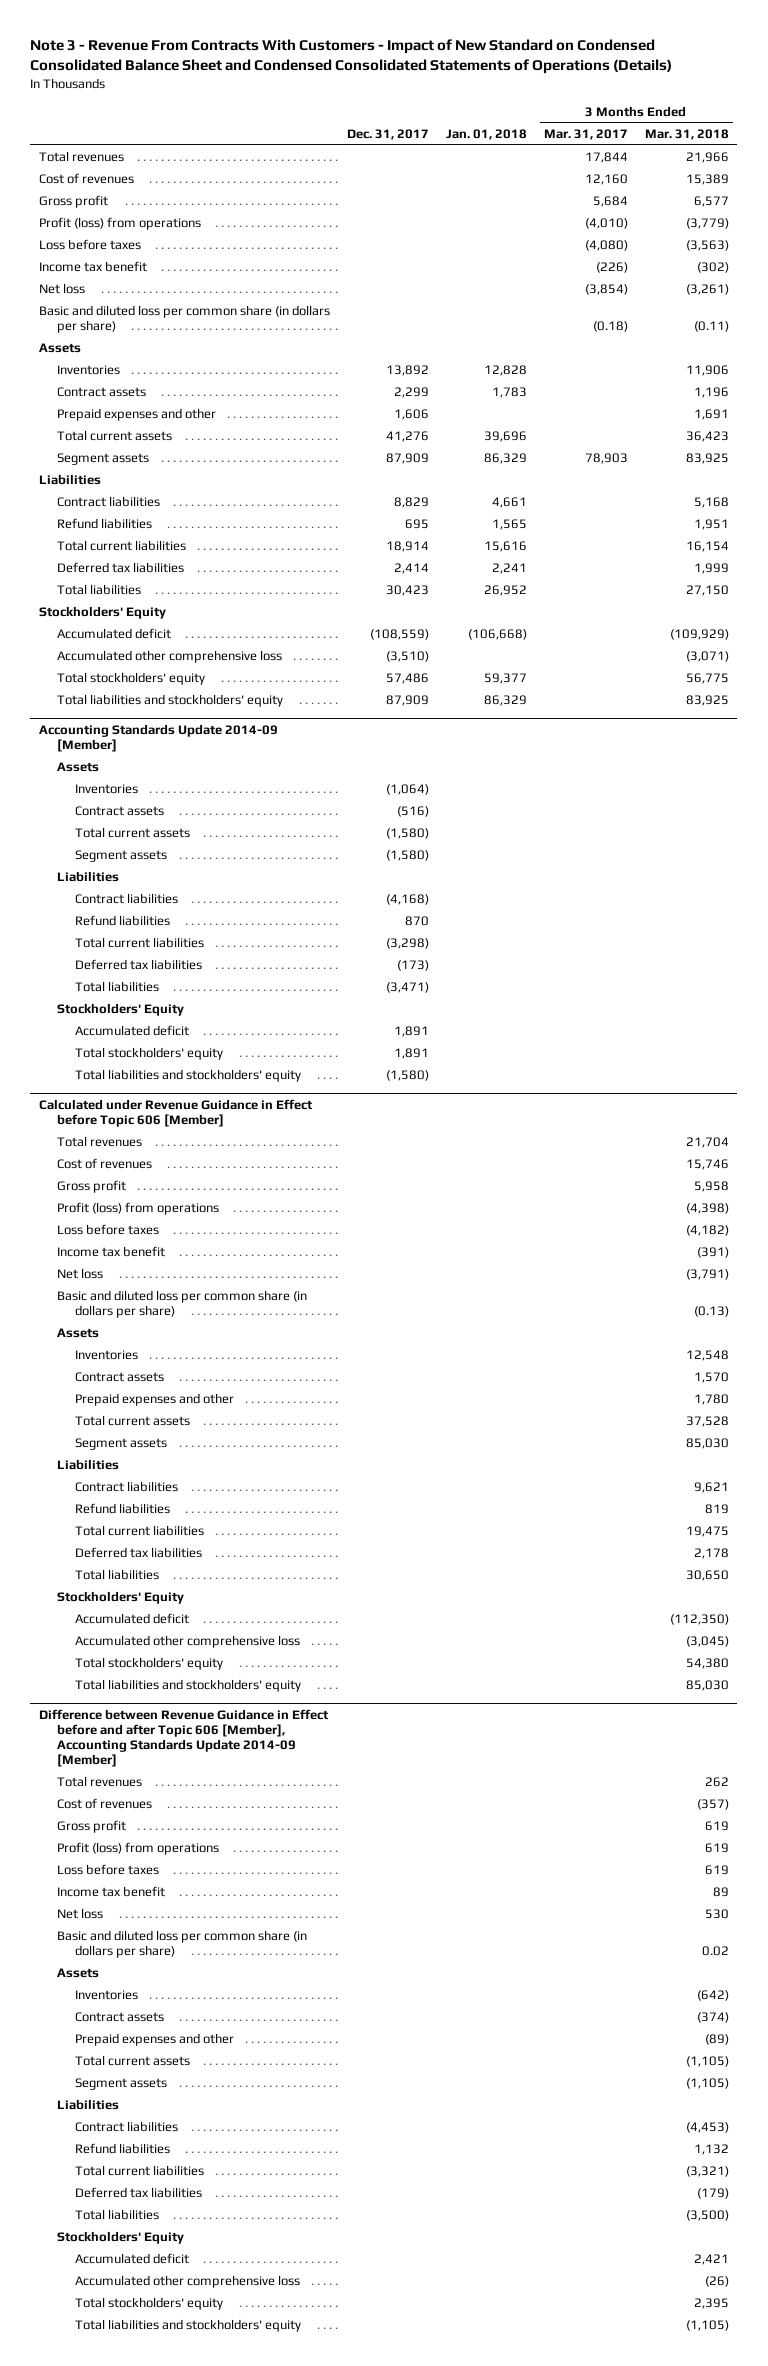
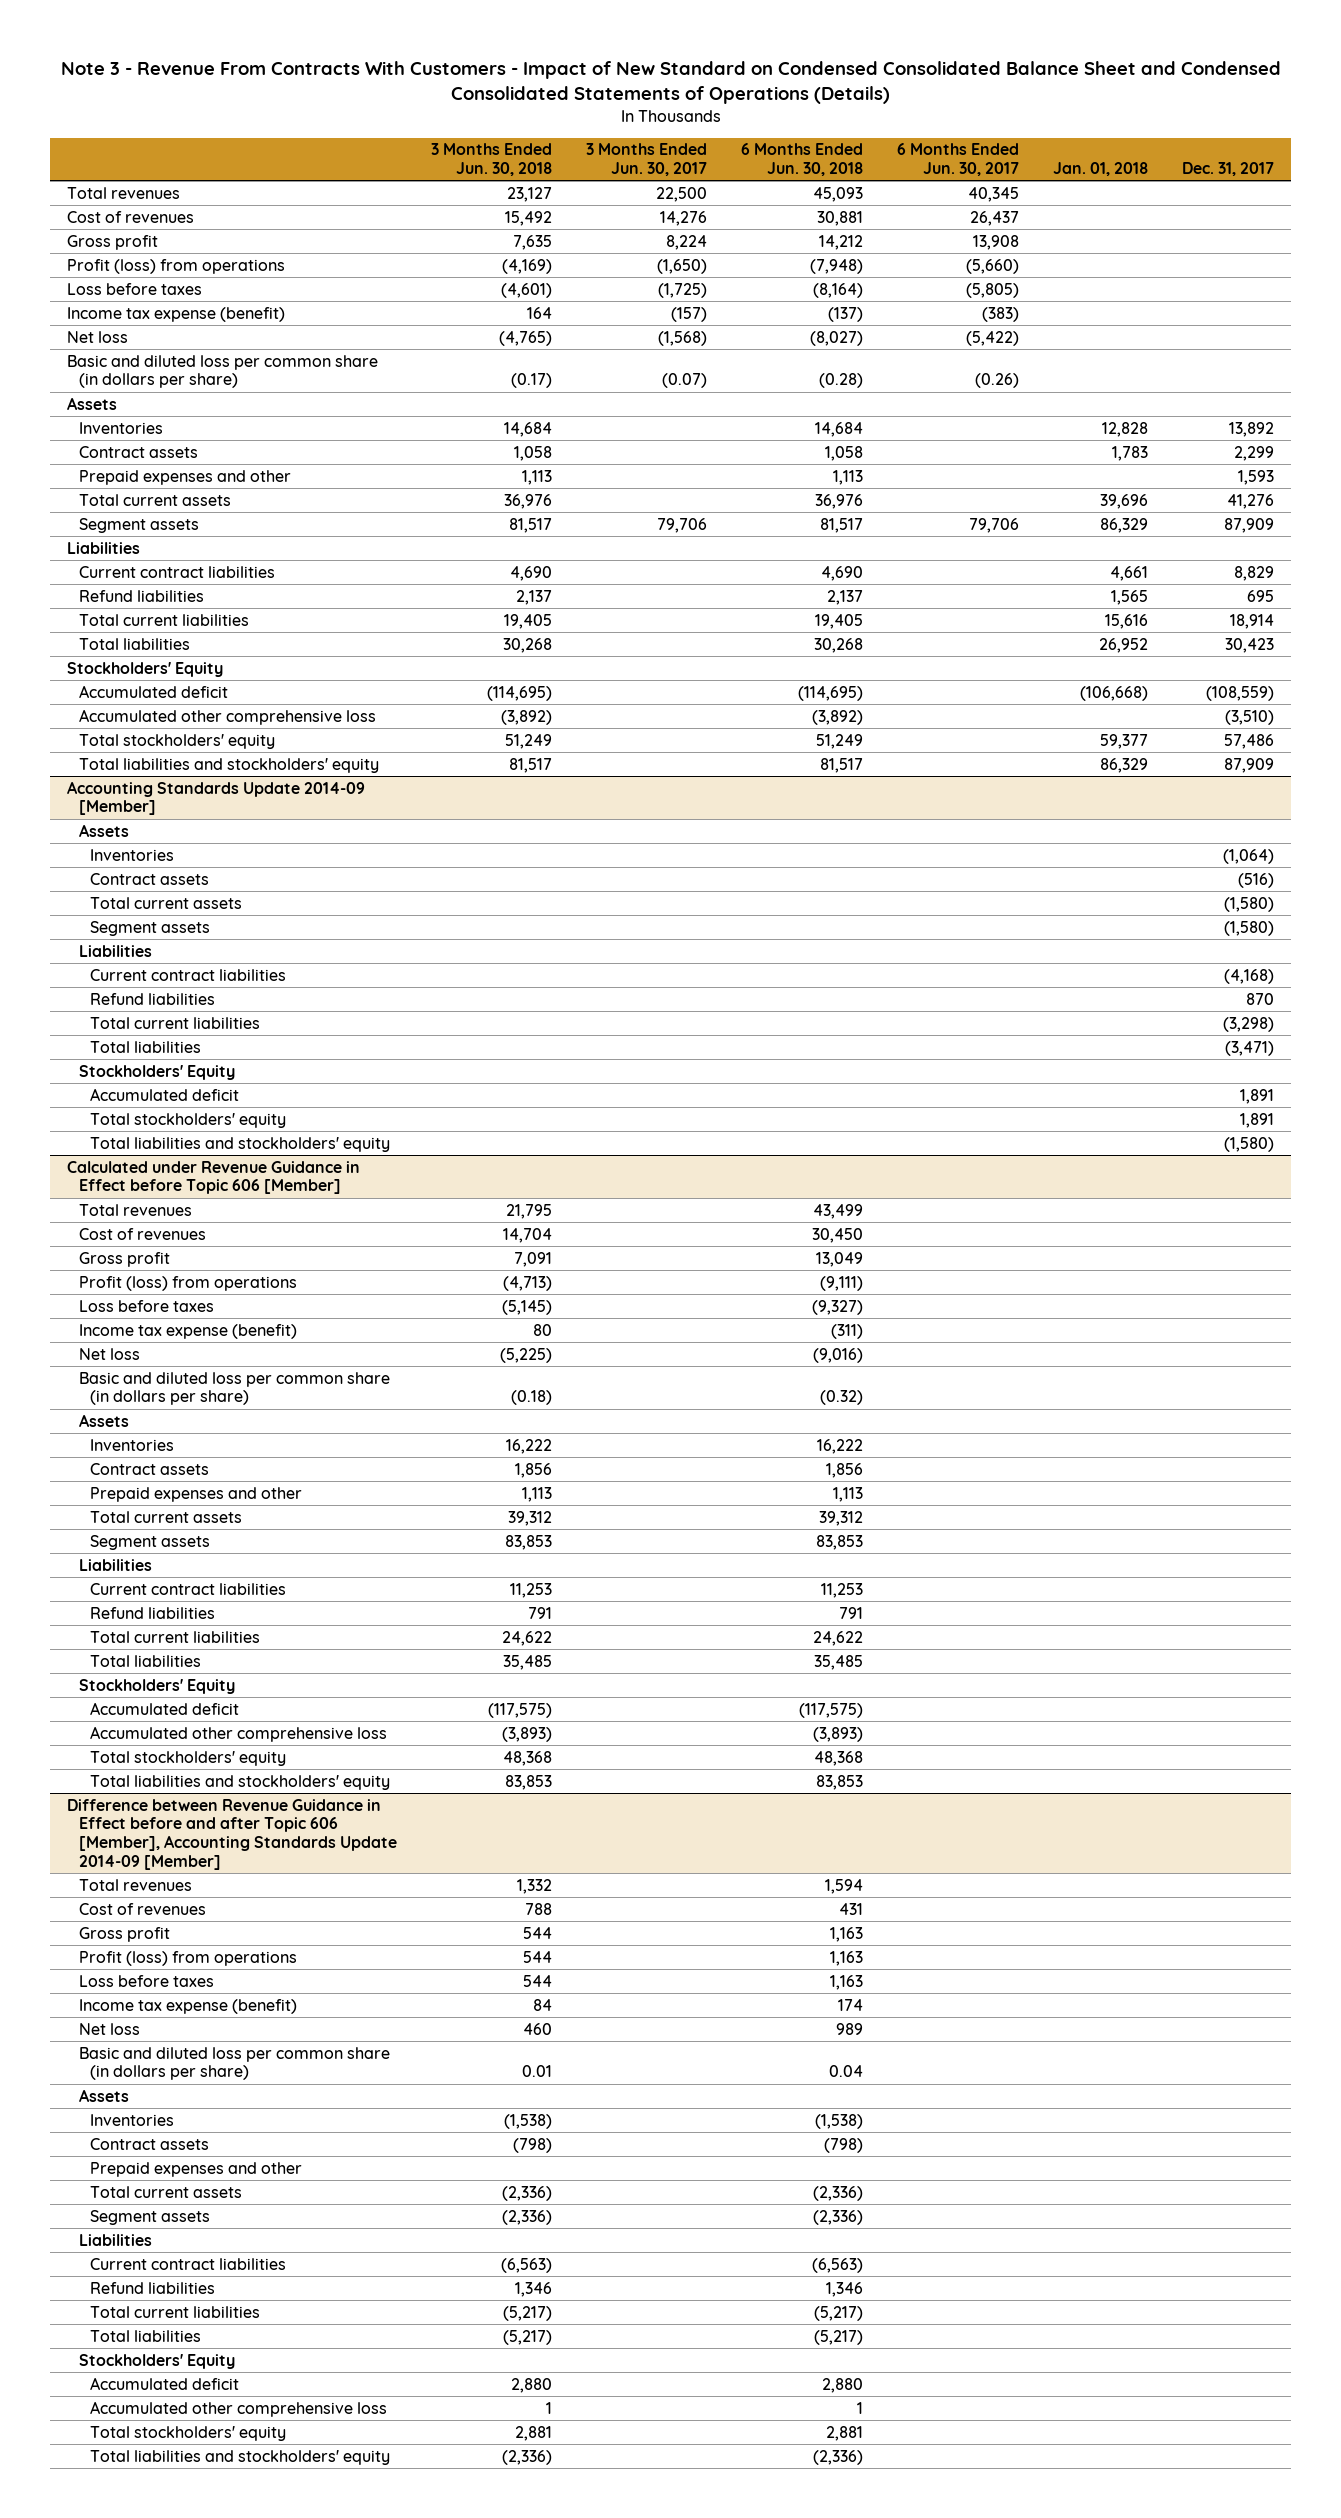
- | Dec. 31, 2017 | Jan. 01, 2018 | 3 Months Ended Mar. 31, 2017 | 3 Months Ended Mar. 31, 2018
+ | 3 Months Ended Jun. 30, 2018 | 3 Months Ended Jun. 30, 2017 | 6 Months Ended Jun. 30, 2018 | 6 Months Ended Jun. 30, 2017 | Jan. 01, 2018 | Dec. 31, 2017
- Income tax benefit | | | (226) | (302)
+ Income tax expense (benefit) | 164 | (157) | (137) | (383) | |
- Prepaid expenses and other | 1,606 | | | 1,691
+ Prepaid expenses and other | 1,113 | | 1,113 | | | 1,593
- Contract liabilities | 8,829 | 4,661 | | 5,168
+ Current contract liabilities | 4,690 | | 4,690 | | 4,661 | 8,829
- Deferred tax liabilities | 2,414 | 2,241 | | 1,999
@ Accounting Standards Update 2014-09 [Member]
- Contract liabilities | (4,168) | | |
+ Current contract liabilities | | | | | | (4,168)
- Deferred tax liabilities | (173) | | |
@ Calculated under Revenue Guidance in Effect before Topic 606 [Member]
- Income tax benefit | | | | (391)
+ Income tax expense (benefit) | 80 | | (311) | | |
- Contract liabilities | | | | 9,621
+ Current contract liabilities | 11,253 | | 11,253 | | |
- Deferred tax liabilities | | | | 2,178
@ Difference between Revenue Guidance in Effect before and after Topic 606 [Member], Accounting Standards Update 2014-09 [Member]
- Income tax benefit | | | | 89
+ Income tax expense (benefit) | 84 | | 174 | | |
- Contract liabilities | | | | (4,453)
+ Current contract liabilities | (6,563) | | (6,563) | | |
- Deferred tax liabilities | | | | (179)

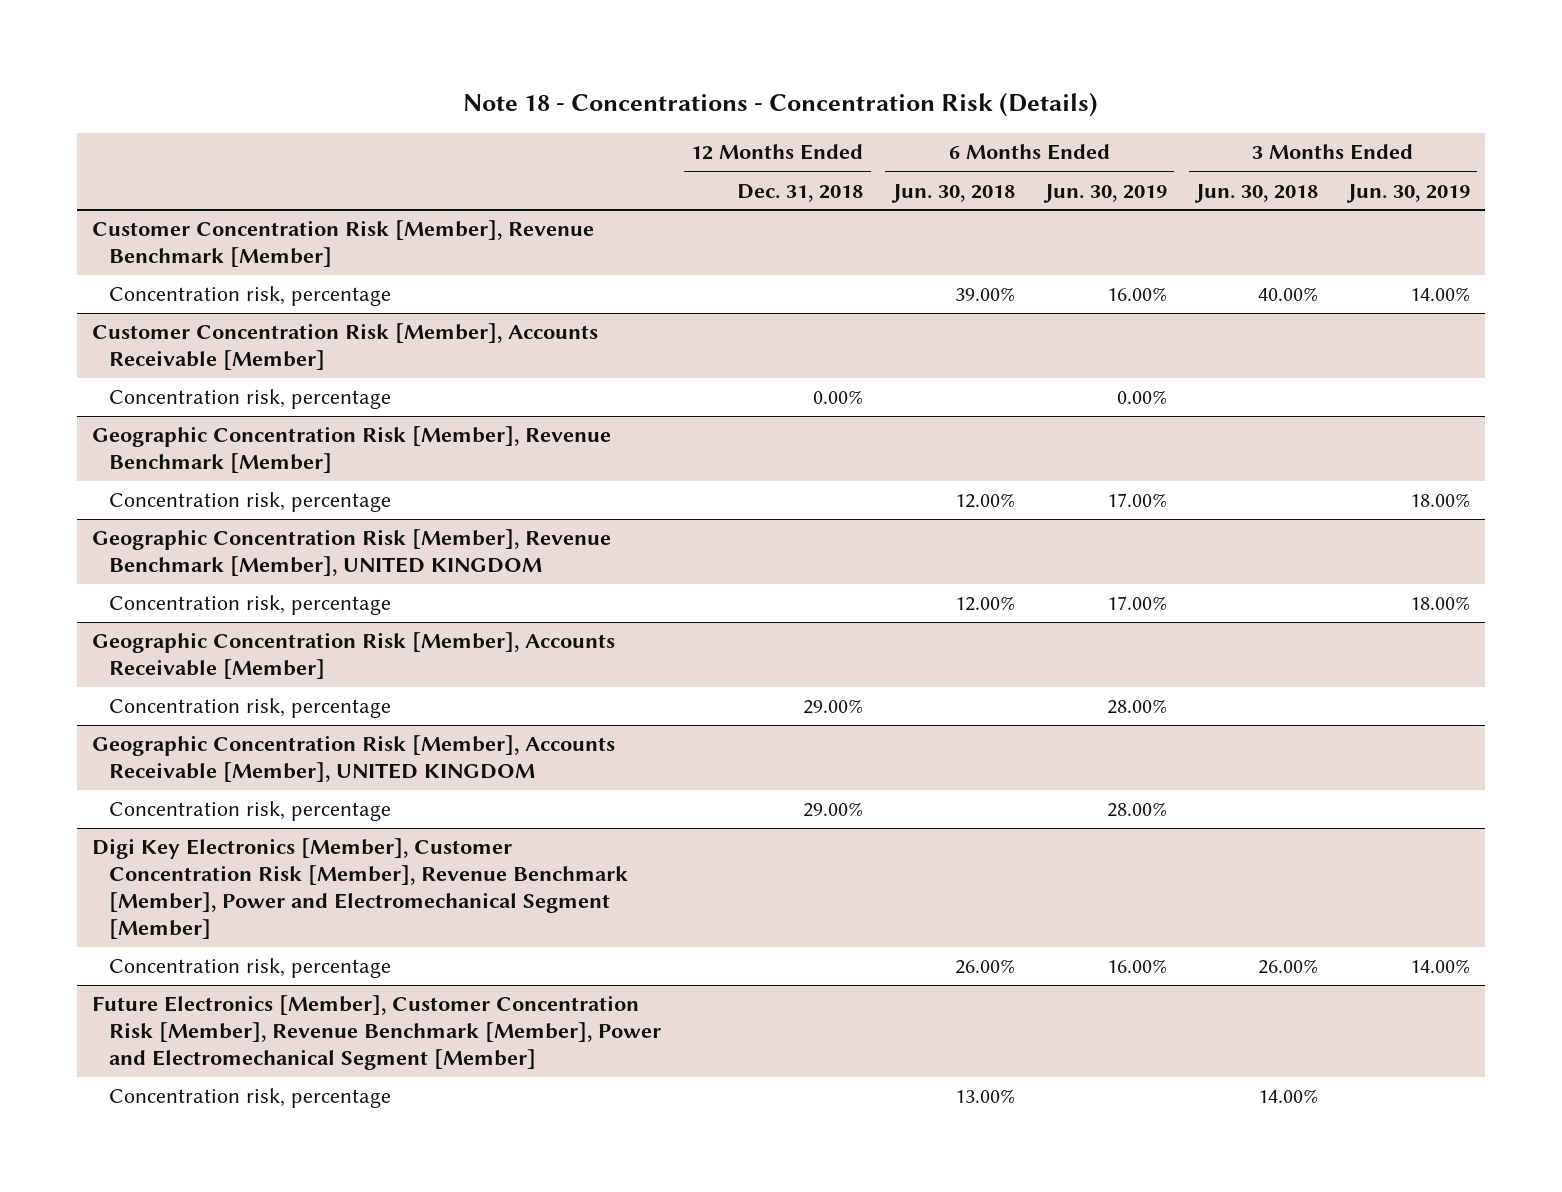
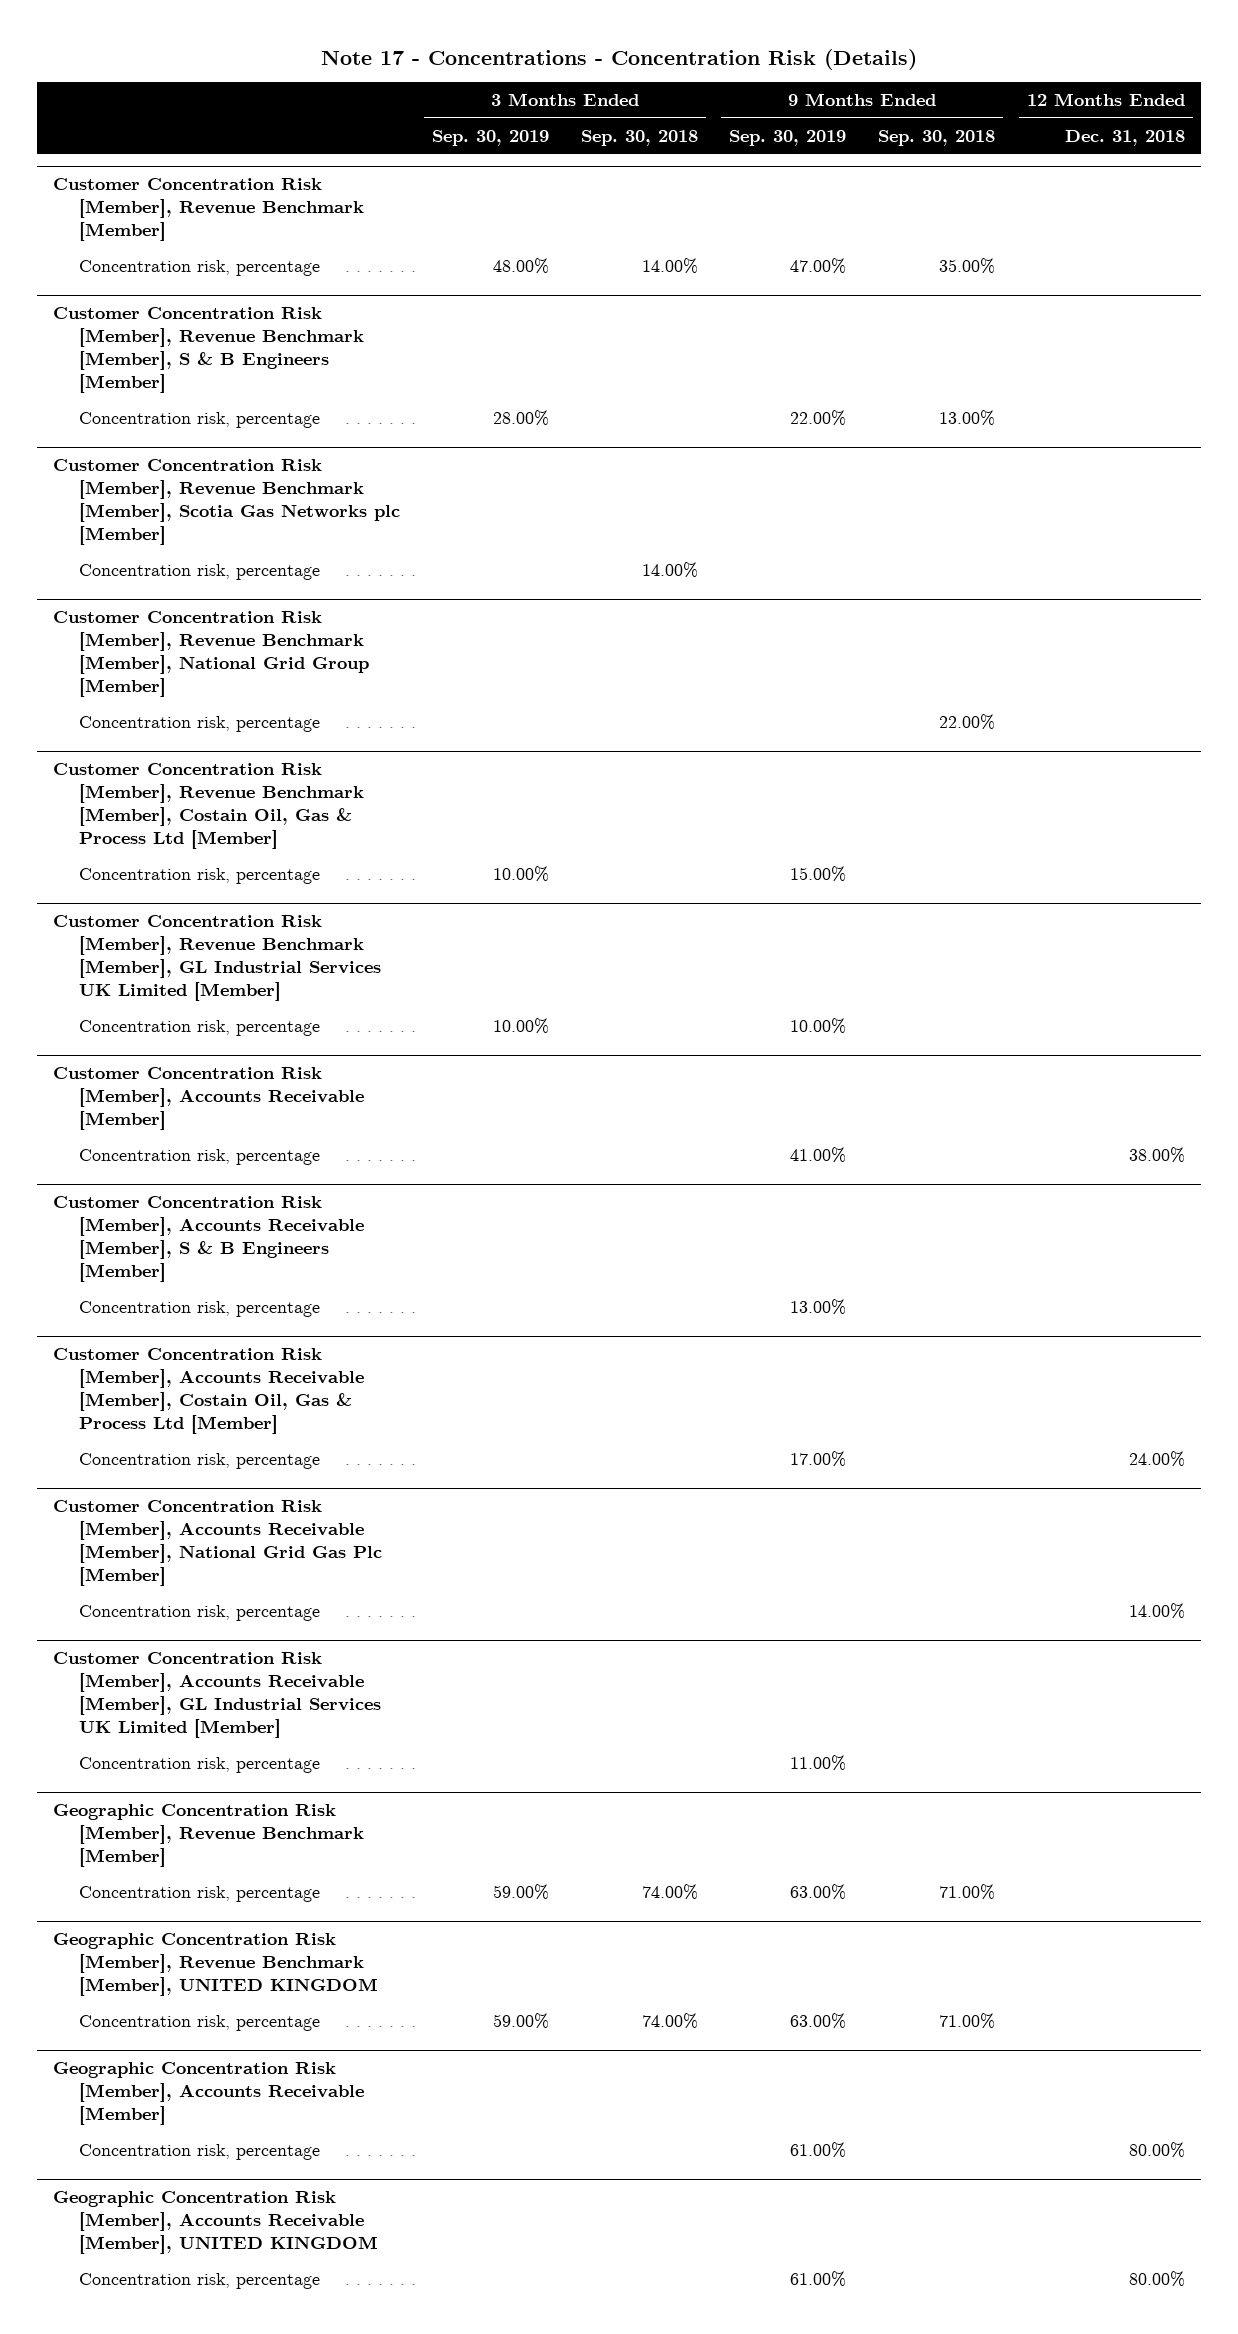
- Note 18 - Concentrations - Concentration Risk (Details)
+ Note 17 - Concentrations - Concentration Risk (Details)
- | 12 Months Ended Dec. 31, 2018 | 6 Months Ended Jun. 30, 2018 | 6 Months Ended Jun. 30, 2019 | 3 Months Ended Jun. 30, 2018 | 3 Months Ended Jun. 30, 2019
+ | 3 Months Ended Sep. 30, 2019 | 3 Months Ended Sep. 30, 2018 | 9 Months Ended Sep. 30, 2019 | 9 Months Ended Sep. 30, 2018 | 12 Months Ended Dec. 31, 2018
+ Customer Concentration Risk [Member], Revenue Benchmark [Member], S & B Engineers [Member]
+ Concentration risk, percentage | 28.00% | | 22.00% | 13.00% |
+ Customer Concentration Risk [Member], Revenue Benchmark [Member], Scotia Gas Networks plc [Member]
+ Concentration risk, percentage | | 14.00% | | |
+ Customer Concentration Risk [Member], Revenue Benchmark [Member], National Grid Group [Member]
+ Concentration risk, percentage | | | | 22.00% |
+ Customer Concentration Risk [Member], Revenue Benchmark [Member], Costain Oil, Gas & Process Ltd [Member]
+ Concentration risk, percentage | 10.00% | | 15.00% | |
+ Customer Concentration Risk [Member], Revenue Benchmark [Member], GL Industrial Services UK Limited [Member]
+ Concentration risk, percentage | 10.00% | | 10.00% | |
@ Customer Concentration Risk [Member], Accounts Receivable [Member]
- Concentration risk, percentage | 0.00% | | 0.00% | |
+ Concentration risk, percentage | | | 41.00% | | 38.00%
+ Customer Concentration Risk [Member], Accounts Receivable [Member], S & B Engineers [Member]
+ Concentration risk, percentage | | | 13.00% | |
+ Customer Concentration Risk [Member], Accounts Receivable [Member], Costain Oil, Gas & Process Ltd [Member]
+ Concentration risk, percentage | | | 17.00% | | 24.00%
+ Customer Concentration Risk [Member], Accounts Receivable [Member], National Grid Gas Plc [Member]
+ Concentration risk, percentage | | | | | 14.00%
+ Customer Concentration Risk [Member], Accounts Receivable [Member], GL Industrial Services UK Limited [Member]
+ Concentration risk, percentage | | | 11.00% | |
@ Geographic Concentration Risk [Member], Accounts Receivable [Member]
- Concentration risk, percentage | 29.00% | | 28.00% | |
+ Concentration risk, percentage | | | 61.00% | | 80.00%
@ Geographic Concentration Risk [Member], Accounts Receivable [Member], UNITED KINGDOM
- Concentration risk, percentage | 29.00% | | 28.00% | |
- Digi Key Electronics [Member], Customer Concentration Risk [Member], Revenue Benchmark [Member], Power and Electromechanical Segment [Member]
- Concentration risk, percentage | | 26.00% | 16.00% | 26.00% | 14.00%
- Future Electronics [Member], Customer Concentration Risk [Member], Revenue Benchmark [Member], Power and Electromechanical Segment [Member]
- Concentration risk, percentage | | 13.00% | | 14.00% |
@ Geographic Concentration Risk [Member], Accounts Receivable [Member], UNITED KINGDOM
+ Concentration risk, percentage | | | 61.00% | | 80.00%

